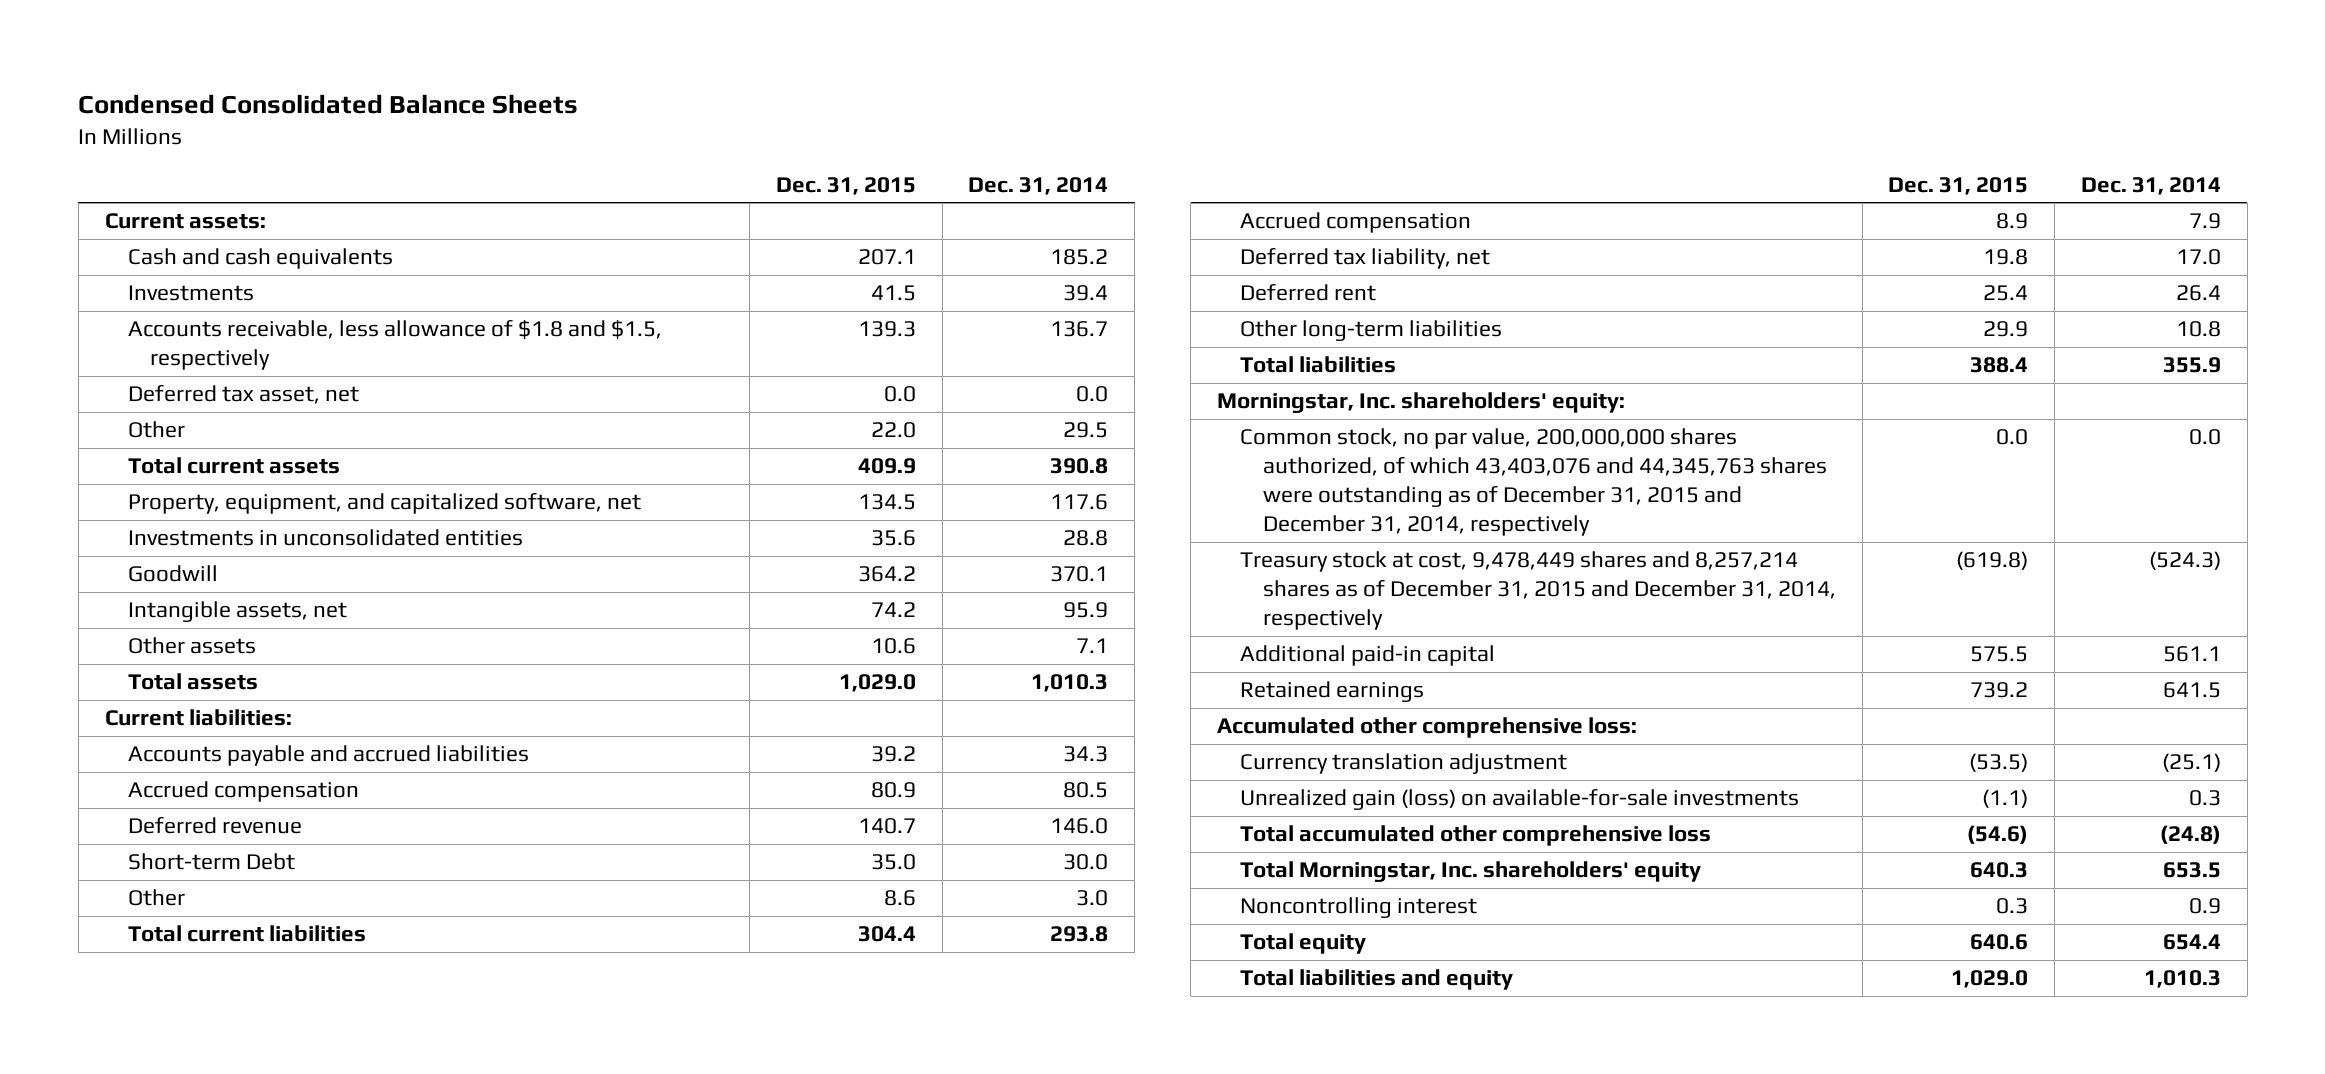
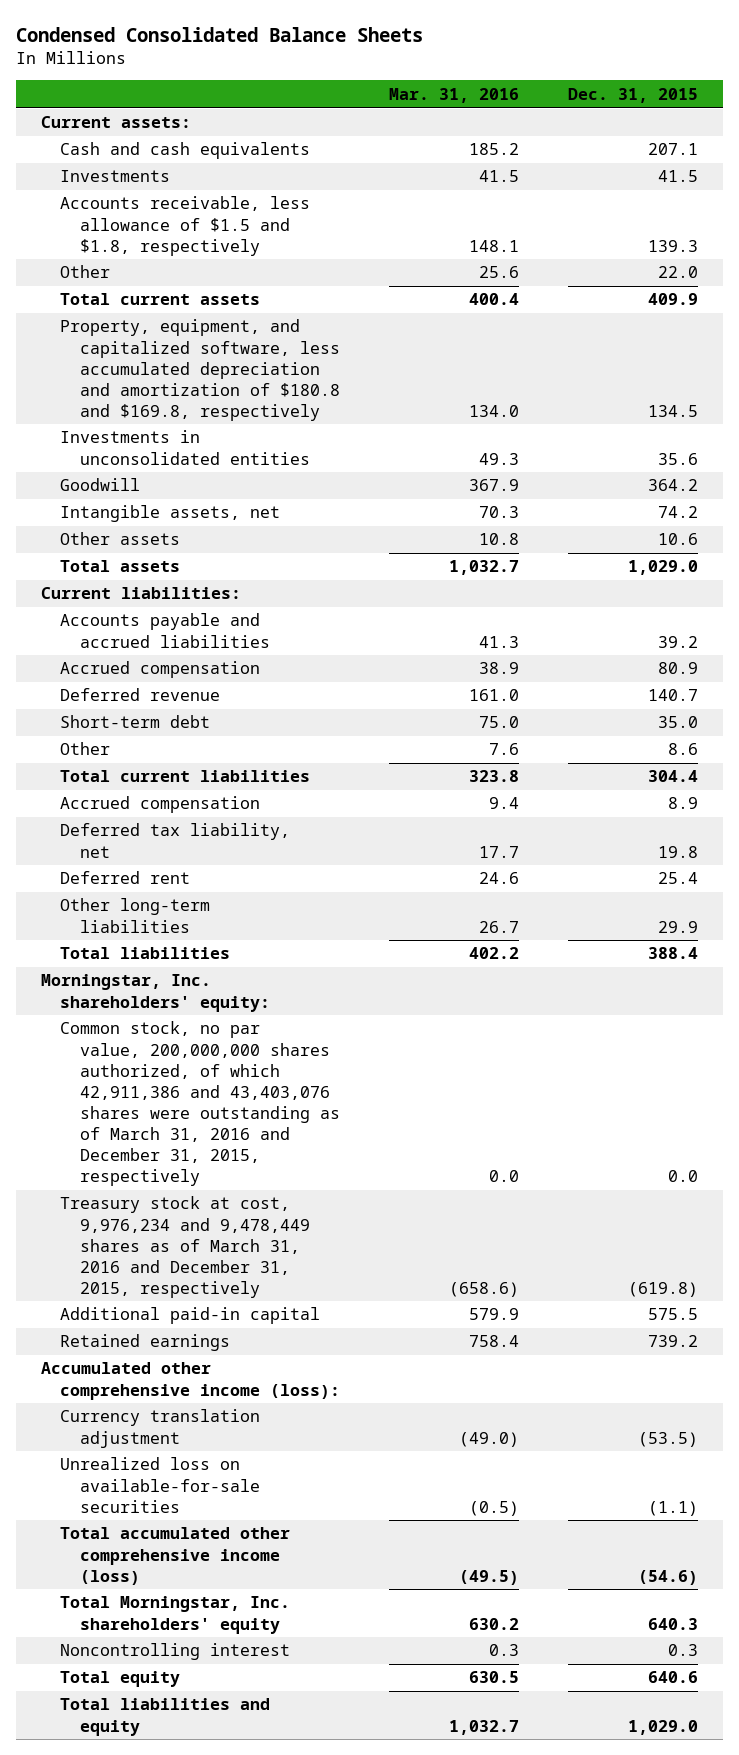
- | Dec. 31, 2015 | Dec. 31, 2014
+ | Mar. 31, 2016 | Dec. 31, 2015
- Accounts receivable, less allowance of $1.8 and $1.5, respectively | 139.3 | 136.7
- Deferred tax asset, net | 0.0 | 0.0
+ Accounts receivable, less allowance of $1.5 and $1.8, respectively | 148.1 | 139.3
- Property, equipment, and capitalized software, net | 134.5 | 117.6
+ Property, equipment, and capitalized software, less accumulated depreciation and amortization of $180.8 and $169.8, respectively | 134.0 | 134.5
- Short-term Debt | 35.0 | 30.0
+ Short-term debt | 75.0 | 35.0
- Common stock, no par value, 200,000,000 shares authorized, of which 43,403,076 and 44,345,763 shares were outstanding as of December 31, 2015 and December 31, 2014, respectively | 0.0 | 0.0
- Treasury stock at cost, 9,478,449 shares and 8,257,214 shares as of December 31, 2015 and December 31, 2014, respectively | (619.8) | (524.3)
+ Common stock, no par value, 200,000,000 shares authorized, of which 42,911,386 and 43,403,076 shares were outstanding as of March 31, 2016 and December 31, 2015, respectively | 0.0 | 0.0
+ Treasury stock at cost, 9,976,234 and 9,478,449 shares as of March 31, 2016 and December 31, 2015, respectively | (658.6) | (619.8)
- Accumulated other comprehensive loss:
+ Accumulated other comprehensive income (loss):
- Unrealized gain (loss) on available-for-sale investments | (1.1) | 0.3
- Total accumulated other comprehensive loss | (54.6) | (24.8)
+ Unrealized loss on available-for-sale securities | (0.5) | (1.1)
+ Total accumulated other comprehensive income (loss) | (49.5) | (54.6)

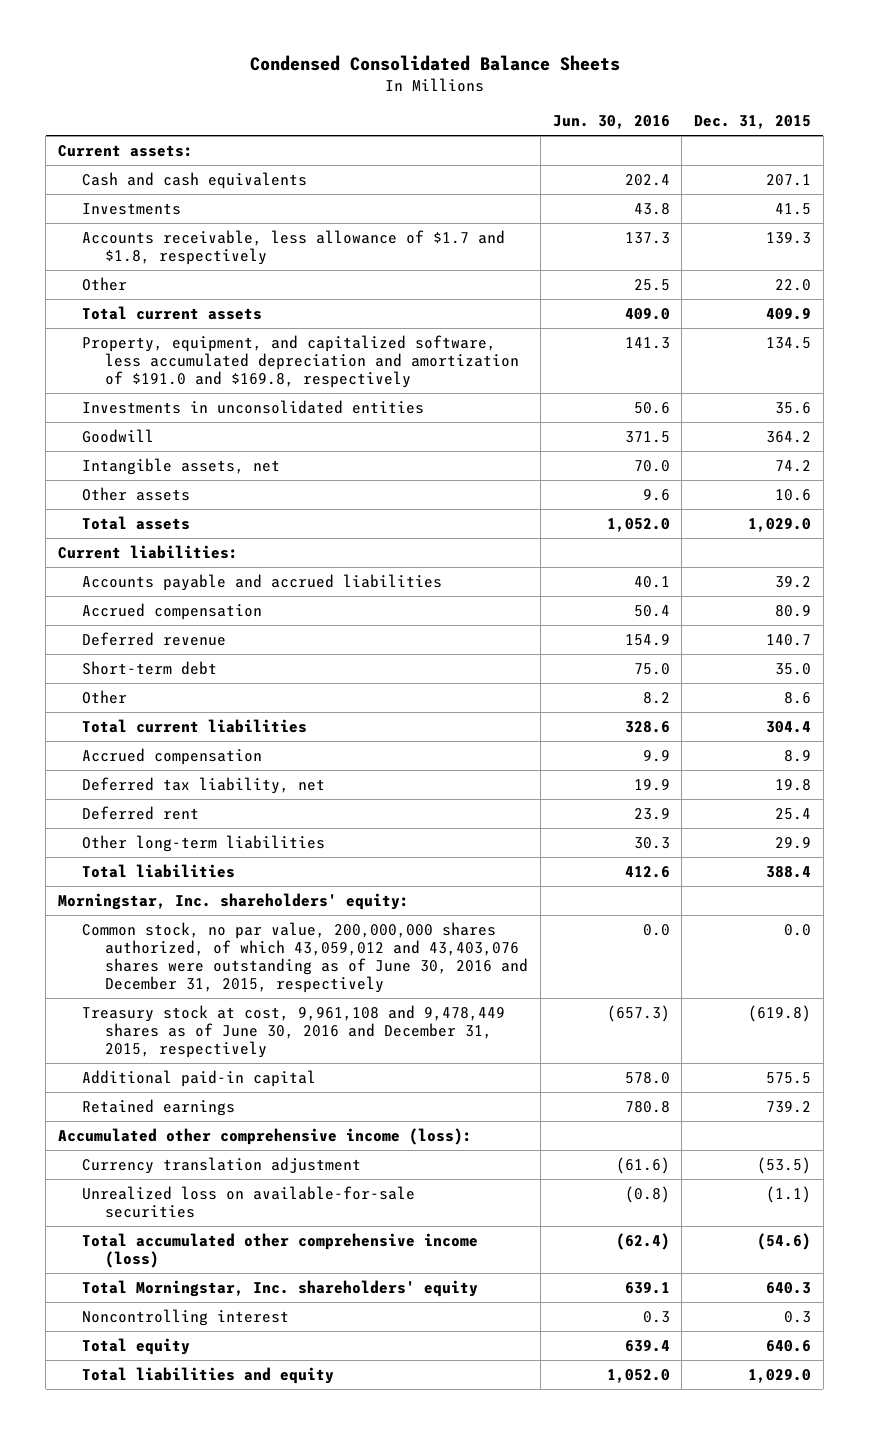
- | Mar. 31, 2016 | Dec. 31, 2015
+ | Jun. 30, 2016 | Dec. 31, 2015
- Accounts receivable, less allowance of $1.5 and $1.8, respectively | 148.1 | 139.3
+ Accounts receivable, less allowance of $1.7 and $1.8, respectively | 137.3 | 139.3
- Property, equipment, and capitalized software, less accumulated depreciation and amortization of $180.8 and $169.8, respectively | 134.0 | 134.5
+ Property, equipment, and capitalized software, less accumulated depreciation and amortization of $191.0 and $169.8, respectively | 141.3 | 134.5
- Common stock, no par value, 200,000,000 shares authorized, of which 42,911,386 and 43,403,076 shares were outstanding as of March 31, 2016 and December 31, 2015, respectively | 0.0 | 0.0
- Treasury stock at cost, 9,976,234 and 9,478,449 shares as of March 31, 2016 and December 31, 2015, respectively | (658.6) | (619.8)
+ Common stock, no par value, 200,000,000 shares authorized, of which 43,059,012 and 43,403,076 shares were outstanding as of June 30, 2016 and December 31, 2015, respectively | 0.0 | 0.0
+ Treasury stock at cost, 9,961,108 and 9,478,449 shares as of June 30, 2016 and December 31, 2015, respectively | (657.3) | (619.8)

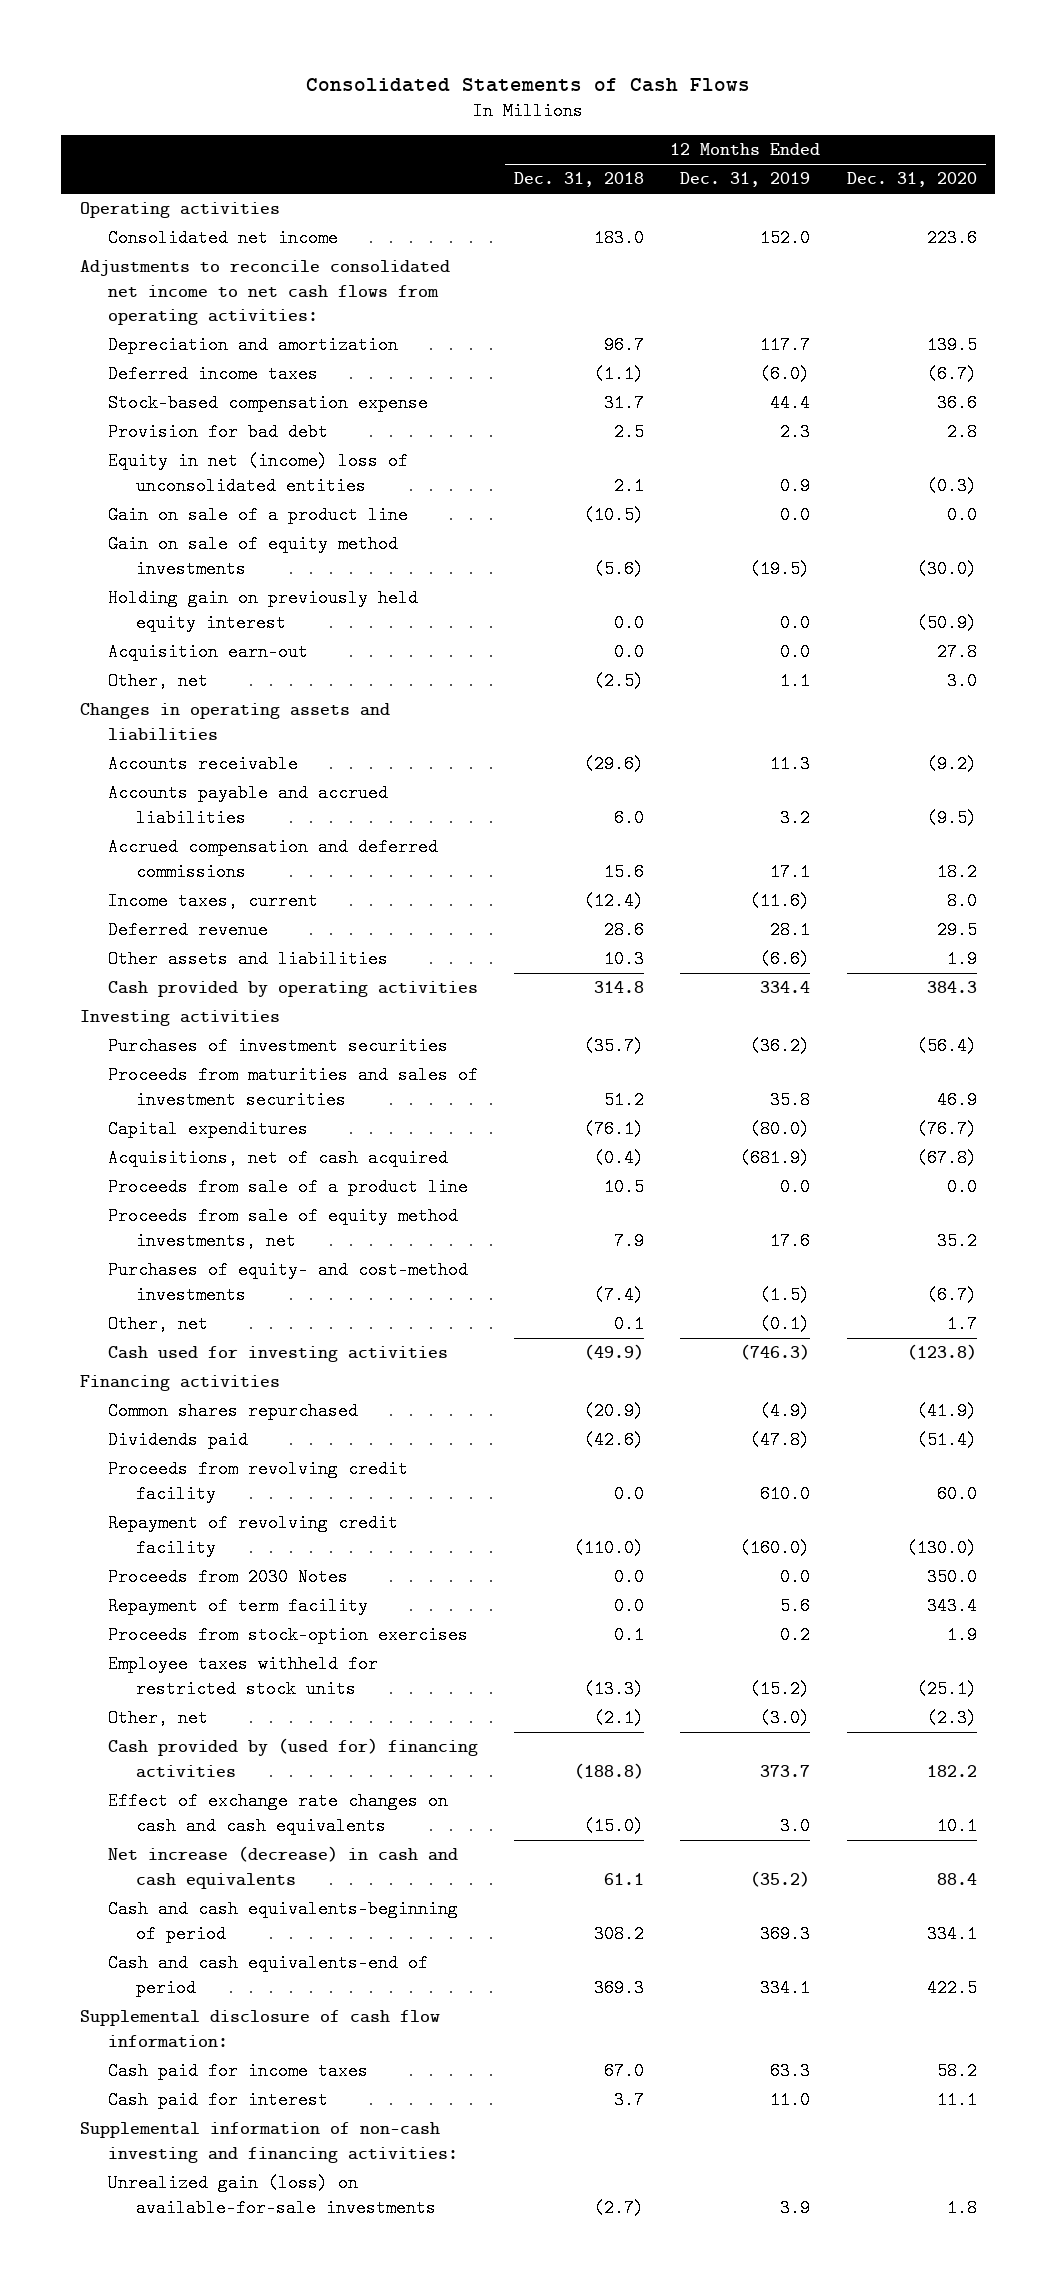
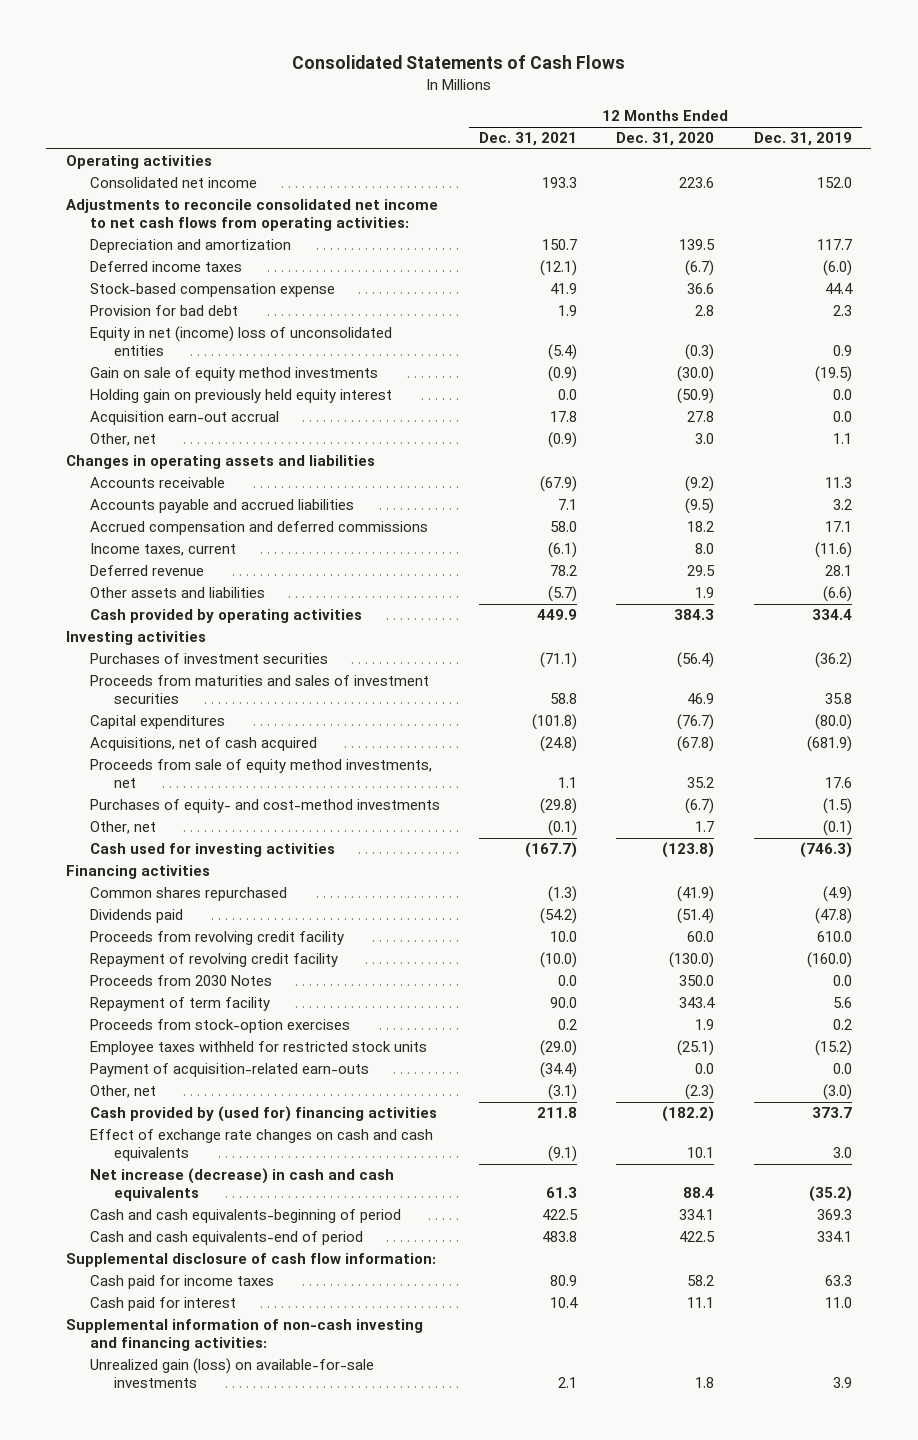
- | 12 Months Ended Dec. 31, 2018 | 12 Months Ended Dec. 31, 2019 | 12 Months Ended Dec. 31, 2020
+ | 12 Months Ended Dec. 31, 2021 | 12 Months Ended Dec. 31, 2020 | 12 Months Ended Dec. 31, 2019
- Gain on sale of a product line | (10.5) | 0.0 | 0.0
- Acquisition earn-out | 0.0 | 0.0 | 27.8
+ Acquisition earn-out accrual | 17.8 | 27.8 | 0.0
- Proceeds from sale of a product line | 10.5 | 0.0 | 0.0
+ Payment of acquisition-related earn-outs | (34.4) | 0.0 | 0.0
- Cash provided by (used for) financing activities | (188.8) | 373.7 | 182.2
+ Cash provided by (used for) financing activities | 211.8 | (182.2) | 373.7

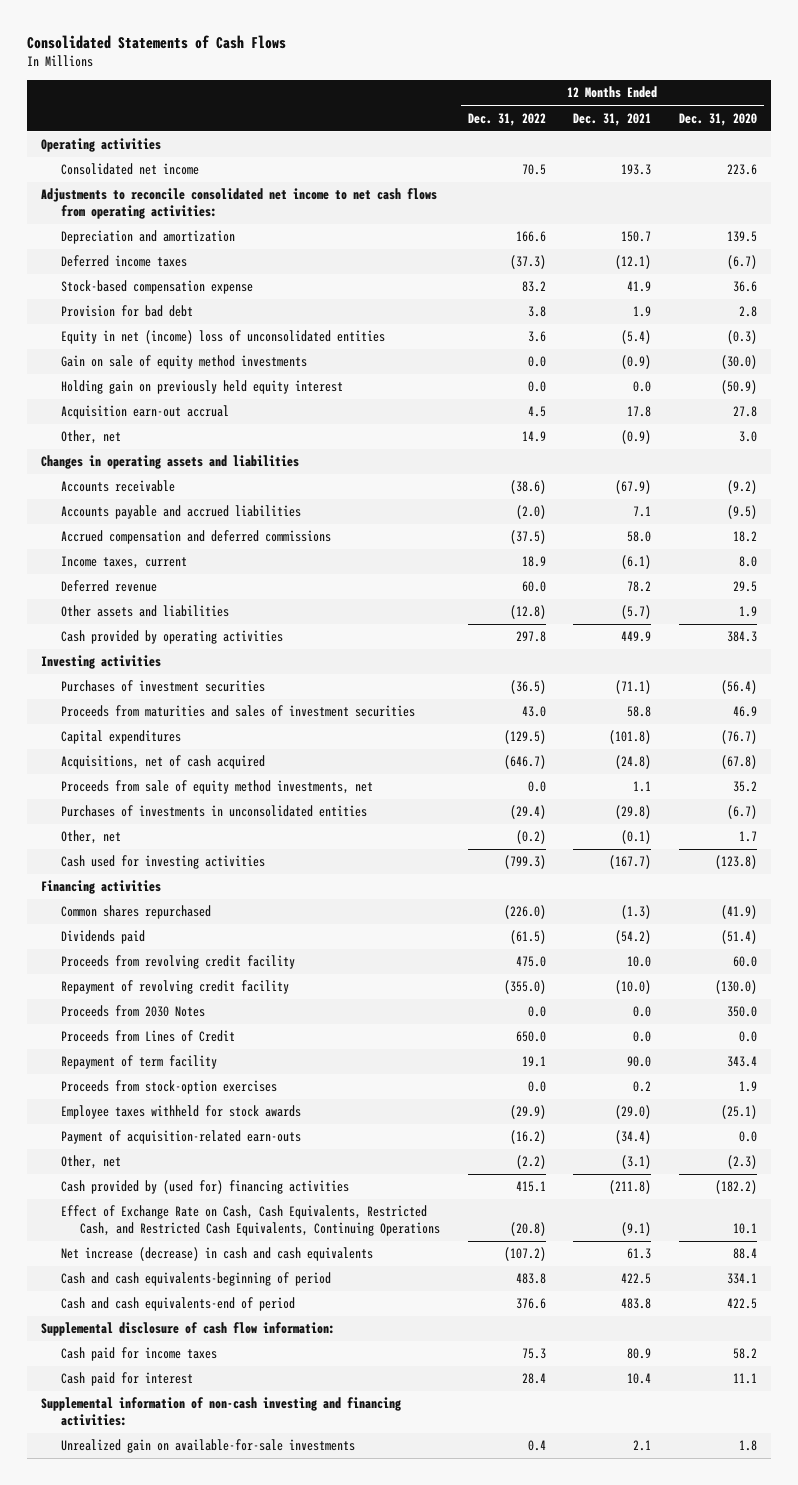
- | 12 Months Ended Dec. 31, 2021 | 12 Months Ended Dec. 31, 2020 | 12 Months Ended Dec. 31, 2019
+ | 12 Months Ended Dec. 31, 2022 | 12 Months Ended Dec. 31, 2021 | 12 Months Ended Dec. 31, 2020
- Purchases of equity- and cost-method investments | (29.8) | (6.7) | (1.5)
+ Purchases of investments in unconsolidated entities | (29.4) | (29.8) | (6.7)
+ Proceeds from Lines of Credit | 650.0 | 0.0 | 0.0
- Employee taxes withheld for restricted stock units | (29.0) | (25.1) | (15.2)
+ Employee taxes withheld for stock awards | (29.9) | (29.0) | (25.1)
- Cash provided by (used for) financing activities | 211.8 | (182.2) | 373.7
- Effect of exchange rate changes on cash and cash equivalents | (9.1) | 10.1 | 3.0
+ Cash provided by (used for) financing activities | 415.1 | (211.8) | (182.2)
+ Effect of Exchange Rate on Cash, Cash Equivalents, Restricted Cash, and Restricted Cash Equivalents, Continuing Operations | (20.8) | (9.1) | 10.1
- Unrealized gain (loss) on available-for-sale investments | 2.1 | 1.8 | 3.9
+ Unrealized gain on available-for-sale investments | 0.4 | 2.1 | 1.8

